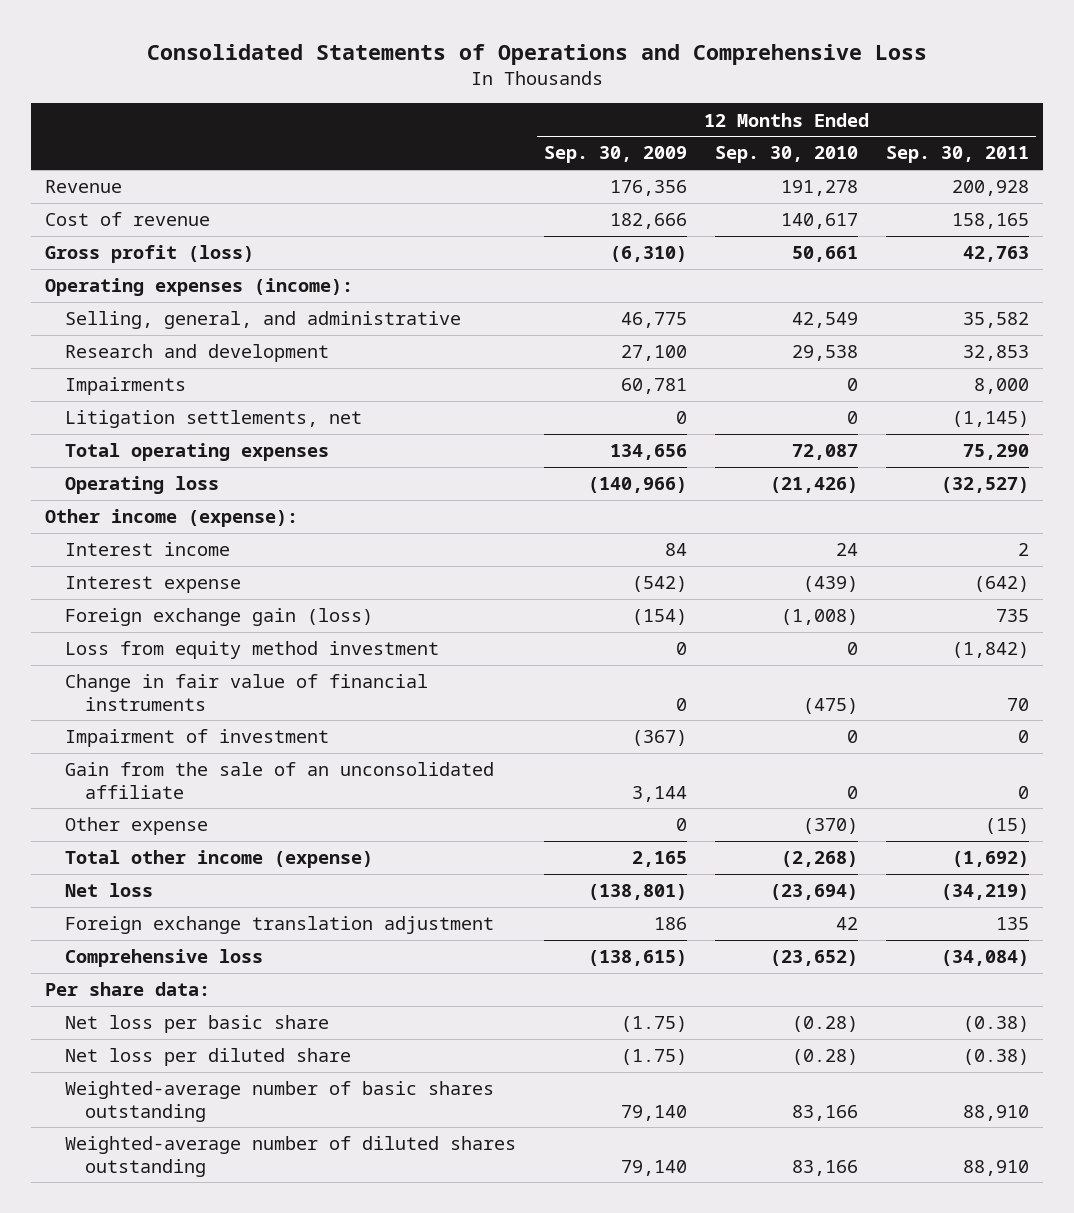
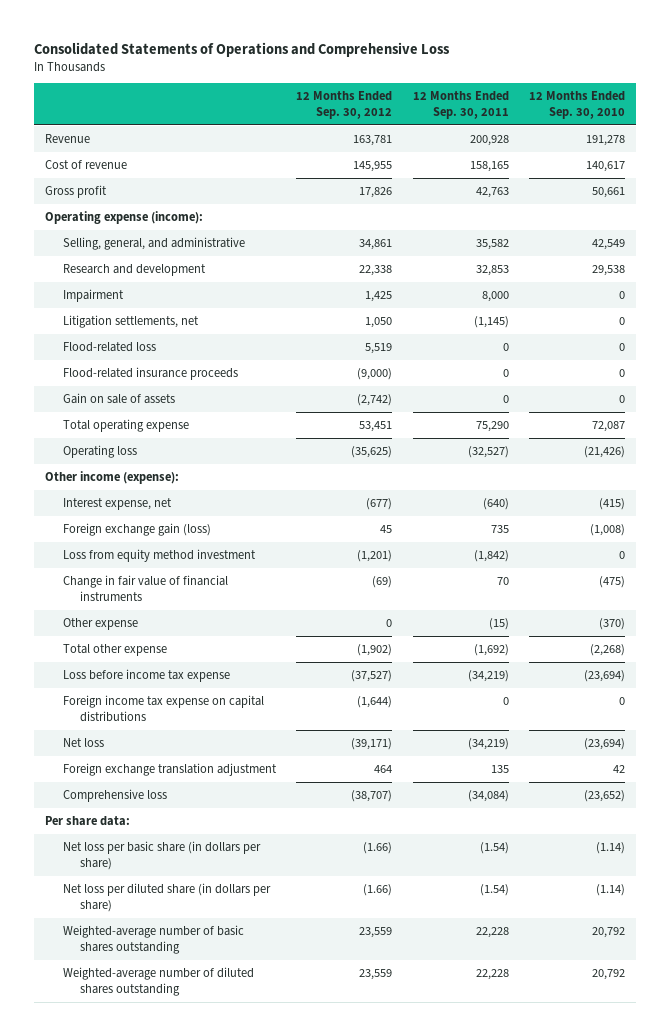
- | 12 Months Ended Sep. 30, 2009 | 12 Months Ended Sep. 30, 2010 | 12 Months Ended Sep. 30, 2011
+ | 12 Months Ended Sep. 30, 2012 | 12 Months Ended Sep. 30, 2011 | 12 Months Ended Sep. 30, 2010
- Gross profit (loss) | (6,310) | 50,661 | 42,763
- Operating expenses (income):
+ Gross profit | 17,826 | 42,763 | 50,661
+ Operating expense (income):
- Impairments | 60,781 | 0 | 8,000
+ Impairment | 1,425 | 8,000 | 0
- Total operating expenses | 134,656 | 72,087 | 75,290
+ Flood-related loss | 5,519 | 0 | 0
+ Flood-related insurance proceeds | (9,000) | 0 | 0
+ Gain on sale of assets | (2,742) | 0 | 0
+ Total operating expense | 53,451 | 75,290 | 72,087
- Interest income | 84 | 24 | 2
- Interest expense | (542) | (439) | (642)
+ Interest expense, net | (677) | (640) | (415)
- Impairment of investment | (367) | 0 | 0
- Gain from the sale of an unconsolidated affiliate | 3,144 | 0 | 0
- Total other income (expense) | 2,165 | (2,268) | (1,692)
+ Total other expense | (1,902) | (1,692) | (2,268)
+ Loss before income tax expense | (37,527) | (34,219) | (23,694)
+ Foreign income tax expense on capital distributions | (1,644) | 0 | 0
- Net loss per basic share | (1.75) | (0.28) | (0.38)
- Net loss per diluted share | (1.75) | (0.28) | (0.38)
- Weighted-average number of basic shares outstanding | 79,140 | 83,166 | 88,910
- Weighted-average number of diluted shares outstanding | 79,140 | 83,166 | 88,910
+ Net loss per basic share (in dollars per share) | (1.66) | (1.54) | (1.14)
+ Net loss per diluted share (in dollars per share) | (1.66) | (1.54) | (1.14)
+ Weighted-average number of basic shares outstanding | 23,559 | 22,228 | 20,792
+ Weighted-average number of diluted shares outstanding | 23,559 | 22,228 | 20,792

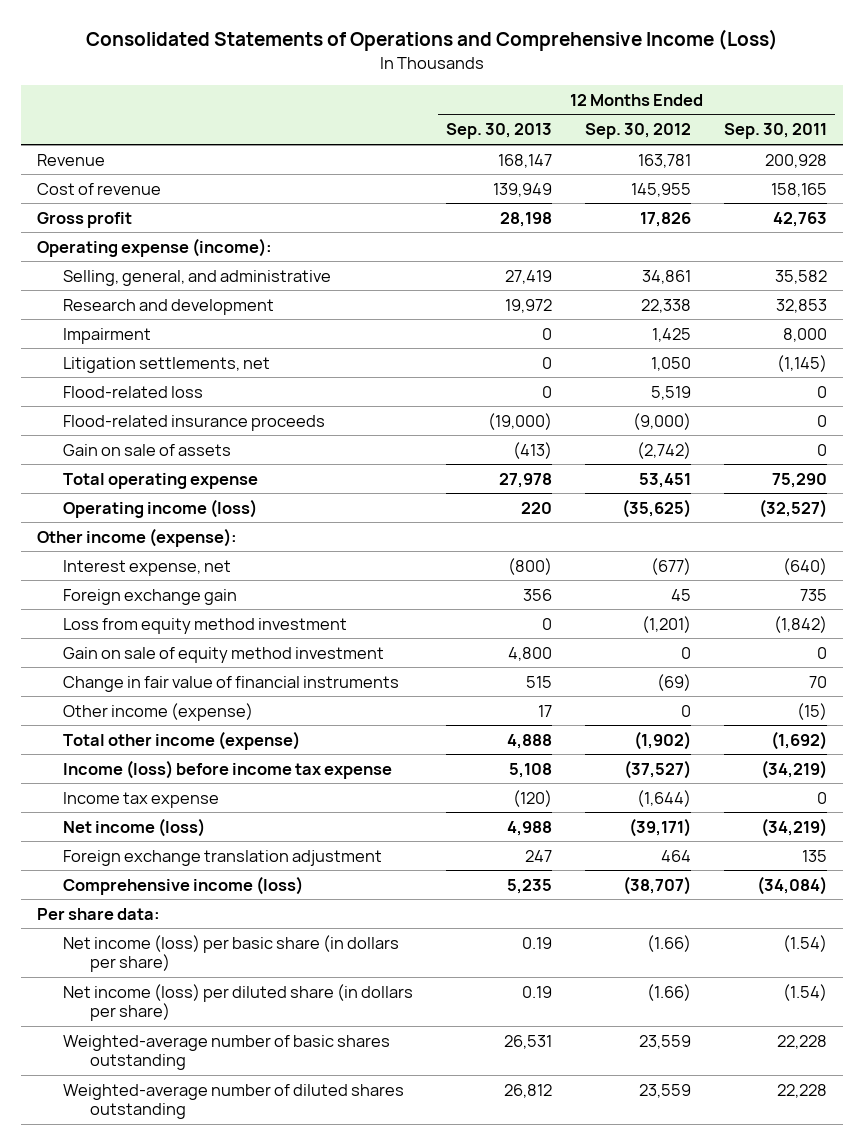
- Consolidated Statements of Operations and Comprehensive Loss
+ Consolidated Statements of Operations and Comprehensive Income (Loss)
- | 12 Months Ended Sep. 30, 2012 | 12 Months Ended Sep. 30, 2011 | 12 Months Ended Sep. 30, 2010
+ | 12 Months Ended Sep. 30, 2013 | 12 Months Ended Sep. 30, 2012 | 12 Months Ended Sep. 30, 2011
- Operating loss | (35,625) | (32,527) | (21,426)
+ Operating income (loss) | 220 | (35,625) | (32,527)
- Foreign exchange gain (loss) | 45 | 735 | (1,008)
+ Foreign exchange gain | 356 | 45 | 735
+ Gain on sale of equity method investment | 4,800 | 0 | 0
- Other expense | 0 | (15) | (370)
- Total other expense | (1,902) | (1,692) | (2,268)
- Loss before income tax expense | (37,527) | (34,219) | (23,694)
- Foreign income tax expense on capital distributions | (1,644) | 0 | 0
- Net loss | (39,171) | (34,219) | (23,694)
+ Other income (expense) | 17 | 0 | (15)
+ Total other income (expense) | 4,888 | (1,902) | (1,692)
+ Income (loss) before income tax expense | 5,108 | (37,527) | (34,219)
+ Income tax expense | (120) | (1,644) | 0
+ Net income (loss) | 4,988 | (39,171) | (34,219)
- Comprehensive loss | (38,707) | (34,084) | (23,652)
+ Comprehensive income (loss) | 5,235 | (38,707) | (34,084)
- Net loss per basic share (in dollars per share) | (1.66) | (1.54) | (1.14)
- Net loss per diluted share (in dollars per share) | (1.66) | (1.54) | (1.14)
+ Net income (loss) per basic share (in dollars per share) | 0.19 | (1.66) | (1.54)
+ Net income (loss) per diluted share (in dollars per share) | 0.19 | (1.66) | (1.54)

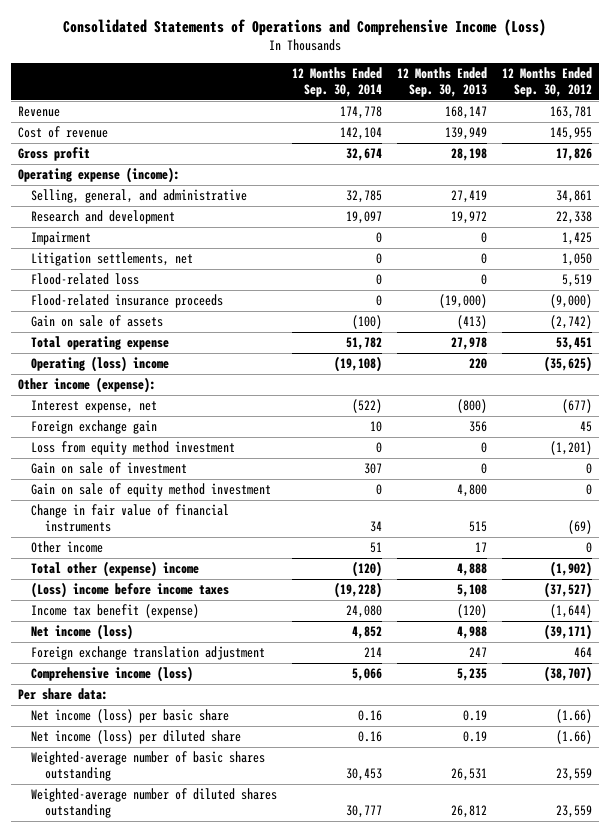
- | 12 Months Ended Sep. 30, 2013 | 12 Months Ended Sep. 30, 2012 | 12 Months Ended Sep. 30, 2011
+ | 12 Months Ended Sep. 30, 2014 | 12 Months Ended Sep. 30, 2013 | 12 Months Ended Sep. 30, 2012
- Operating income (loss) | 220 | (35,625) | (32,527)
+ Operating (loss) income | (19,108) | 220 | (35,625)
+ Gain on sale of investment | 307 | 0 | 0
- Other income (expense) | 17 | 0 | (15)
- Total other income (expense) | 4,888 | (1,902) | (1,692)
- Income (loss) before income tax expense | 5,108 | (37,527) | (34,219)
- Income tax expense | (120) | (1,644) | 0
+ Other income | 51 | 17 | 0
+ Total other (expense) income | (120) | 4,888 | (1,902)
+ (Loss) income before income taxes | (19,228) | 5,108 | (37,527)
+ Income tax benefit (expense) | 24,080 | (120) | (1,644)
- Net income (loss) per basic share (in dollars per share) | 0.19 | (1.66) | (1.54)
- Net income (loss) per diluted share (in dollars per share) | 0.19 | (1.66) | (1.54)
+ Net income (loss) per basic share | 0.16 | 0.19 | (1.66)
+ Net income (loss) per diluted share | 0.16 | 0.19 | (1.66)

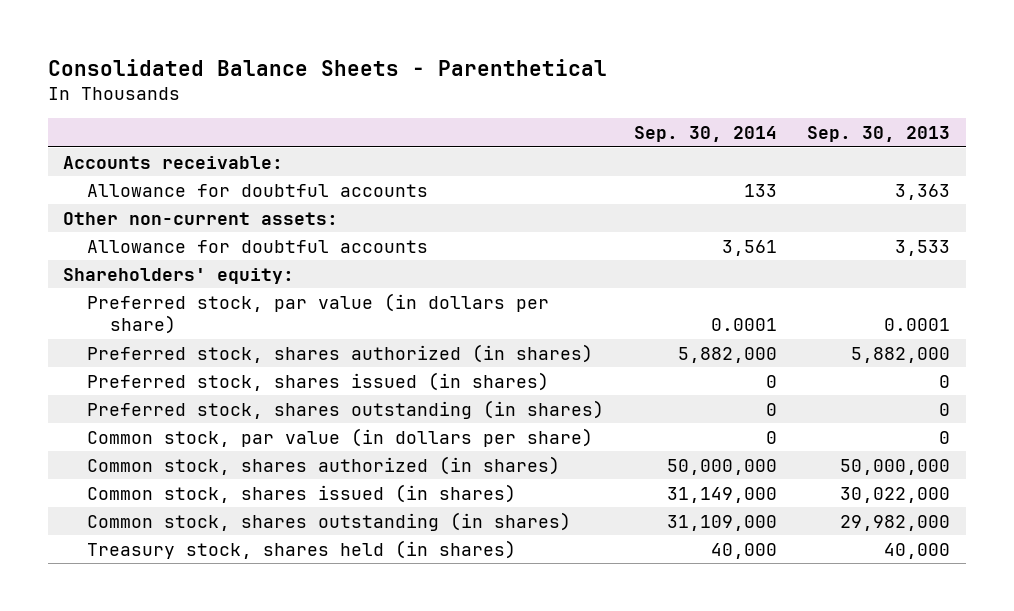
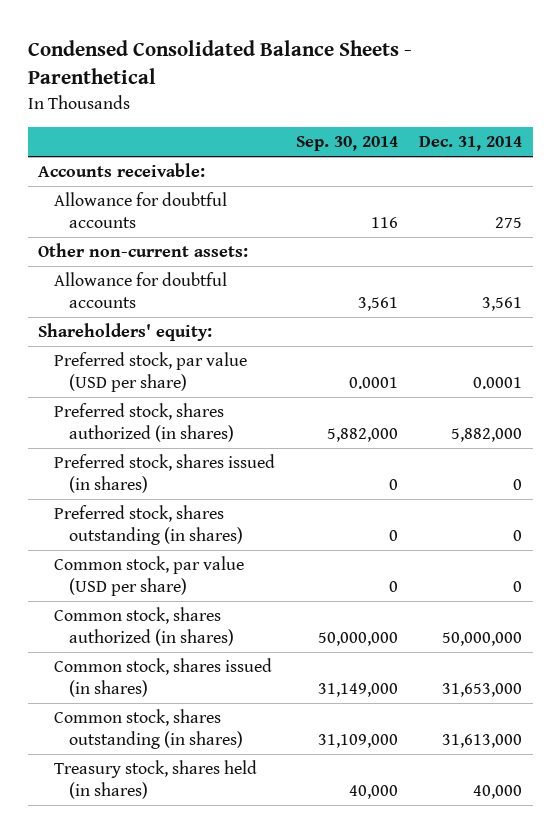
- Consolidated Balance Sheets - Parenthetical
+ Condensed Consolidated Balance Sheets - Parenthetical
- | Sep. 30, 2014 | Sep. 30, 2013
+ | Sep. 30, 2014 | Dec. 31, 2014
- Allowance for doubtful accounts | 133 | 3,363
+ Allowance for doubtful accounts | 116 | 275
- Preferred stock, par value (in dollars per share) | 0.0001 | 0.0001
+ Preferred stock, par value (USD per share) | 0.0001 | 0.0001
- Common stock, par value (in dollars per share) | 0 | 0
+ Common stock, par value (USD per share) | 0 | 0

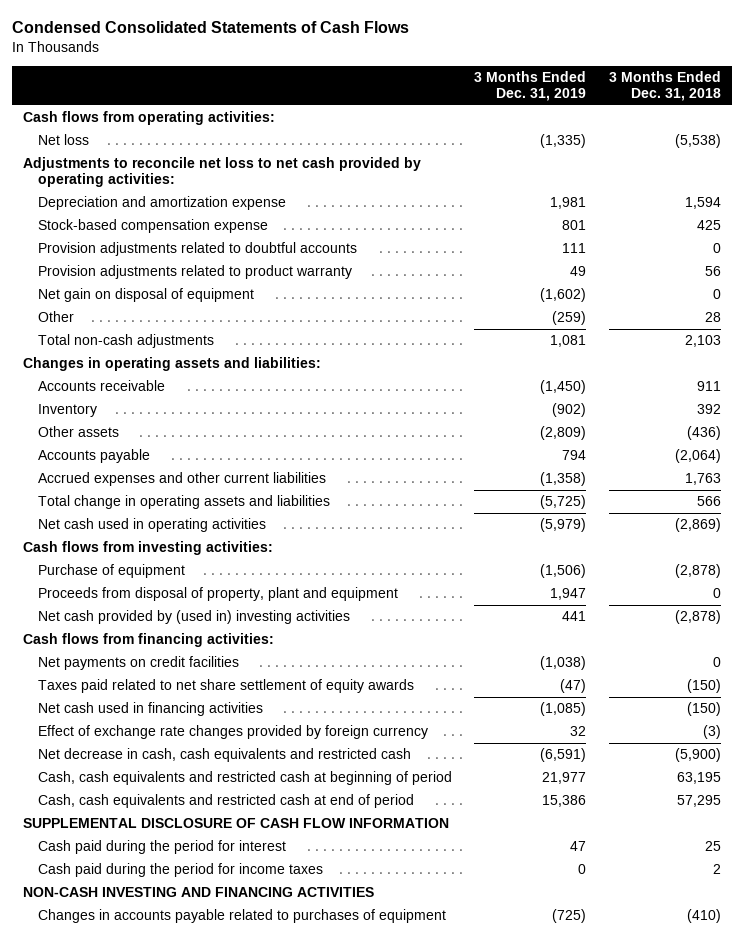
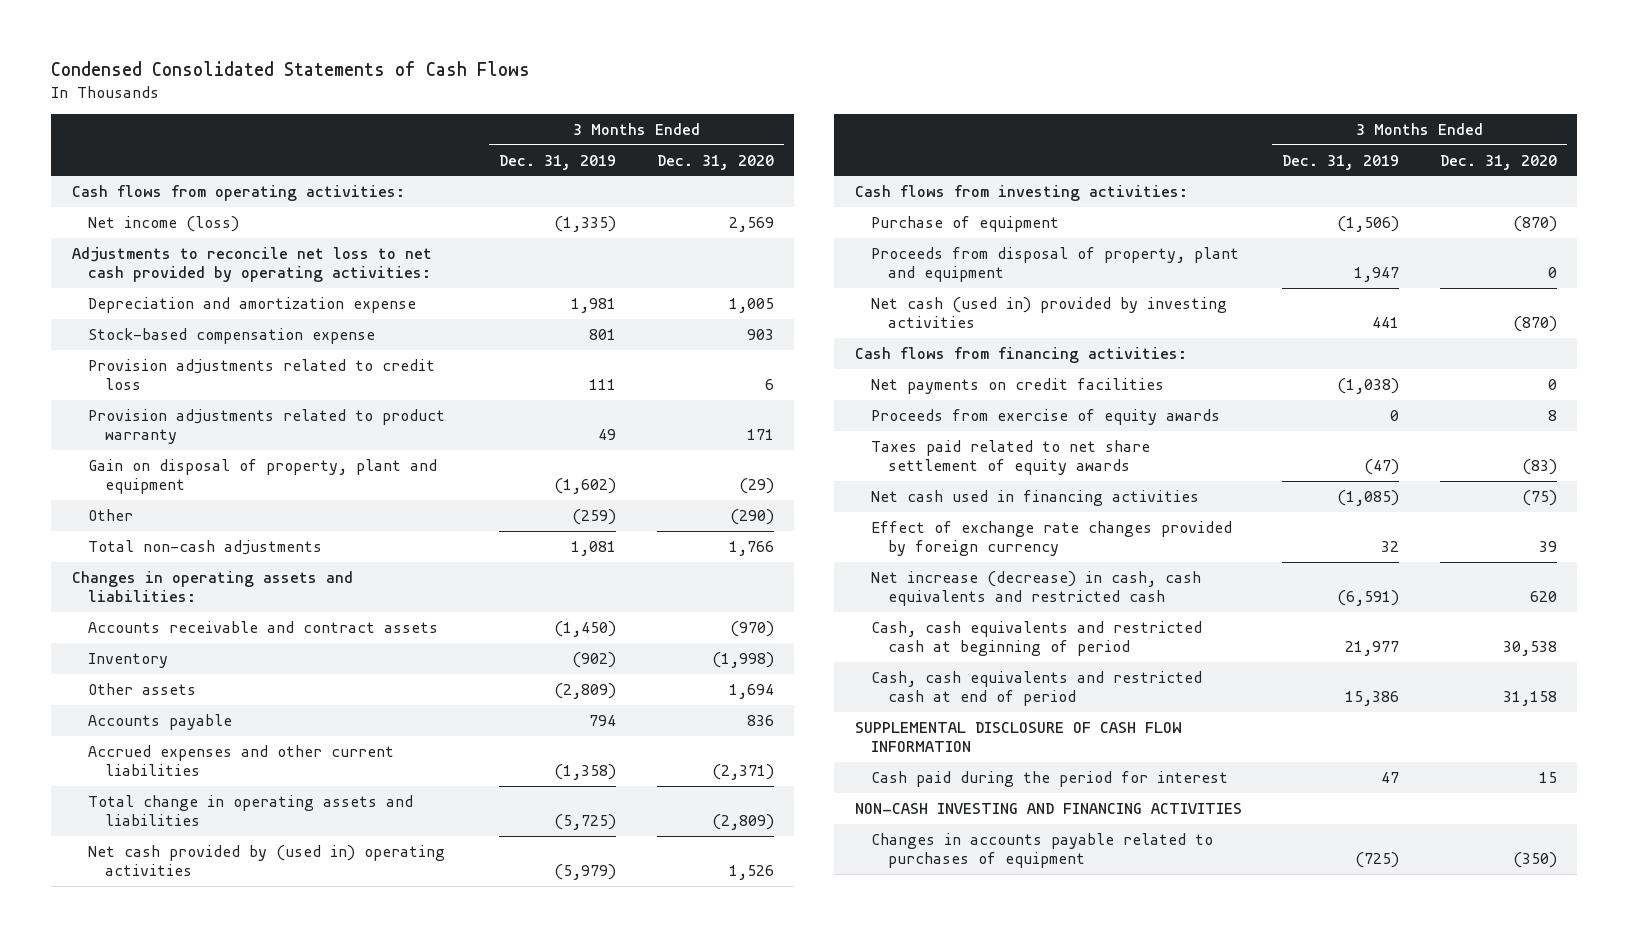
- | 3 Months Ended Dec. 31, 2019 | 3 Months Ended Dec. 31, 2018
+ | 3 Months Ended Dec. 31, 2019 | 3 Months Ended Dec. 31, 2020
- Net loss | (1,335) | (5,538)
+ Net income (loss) | (1,335) | 2,569
- Provision adjustments related to doubtful accounts | 111 | 0
+ Provision adjustments related to credit loss | 111 | 6
- Net gain on disposal of equipment | (1,602) | 0
+ Gain on disposal of property, plant and equipment | (1,602) | (29)
- Accounts receivable | (1,450) | 911
+ Accounts receivable and contract assets | (1,450) | (970)
- Net cash used in operating activities | (5,979) | (2,869)
+ Net cash provided by (used in) operating activities | (5,979) | 1,526
- Net cash provided by (used in) investing activities | 441 | (2,878)
+ Net cash (used in) provided by investing activities | 441 | (870)
+ Proceeds from exercise of equity awards | 0 | 8
- Net decrease in cash, cash equivalents and restricted cash | (6,591) | (5,900)
+ Net increase (decrease) in cash, cash equivalents and restricted cash | (6,591) | 620
- Cash paid during the period for income taxes | 0 | 2

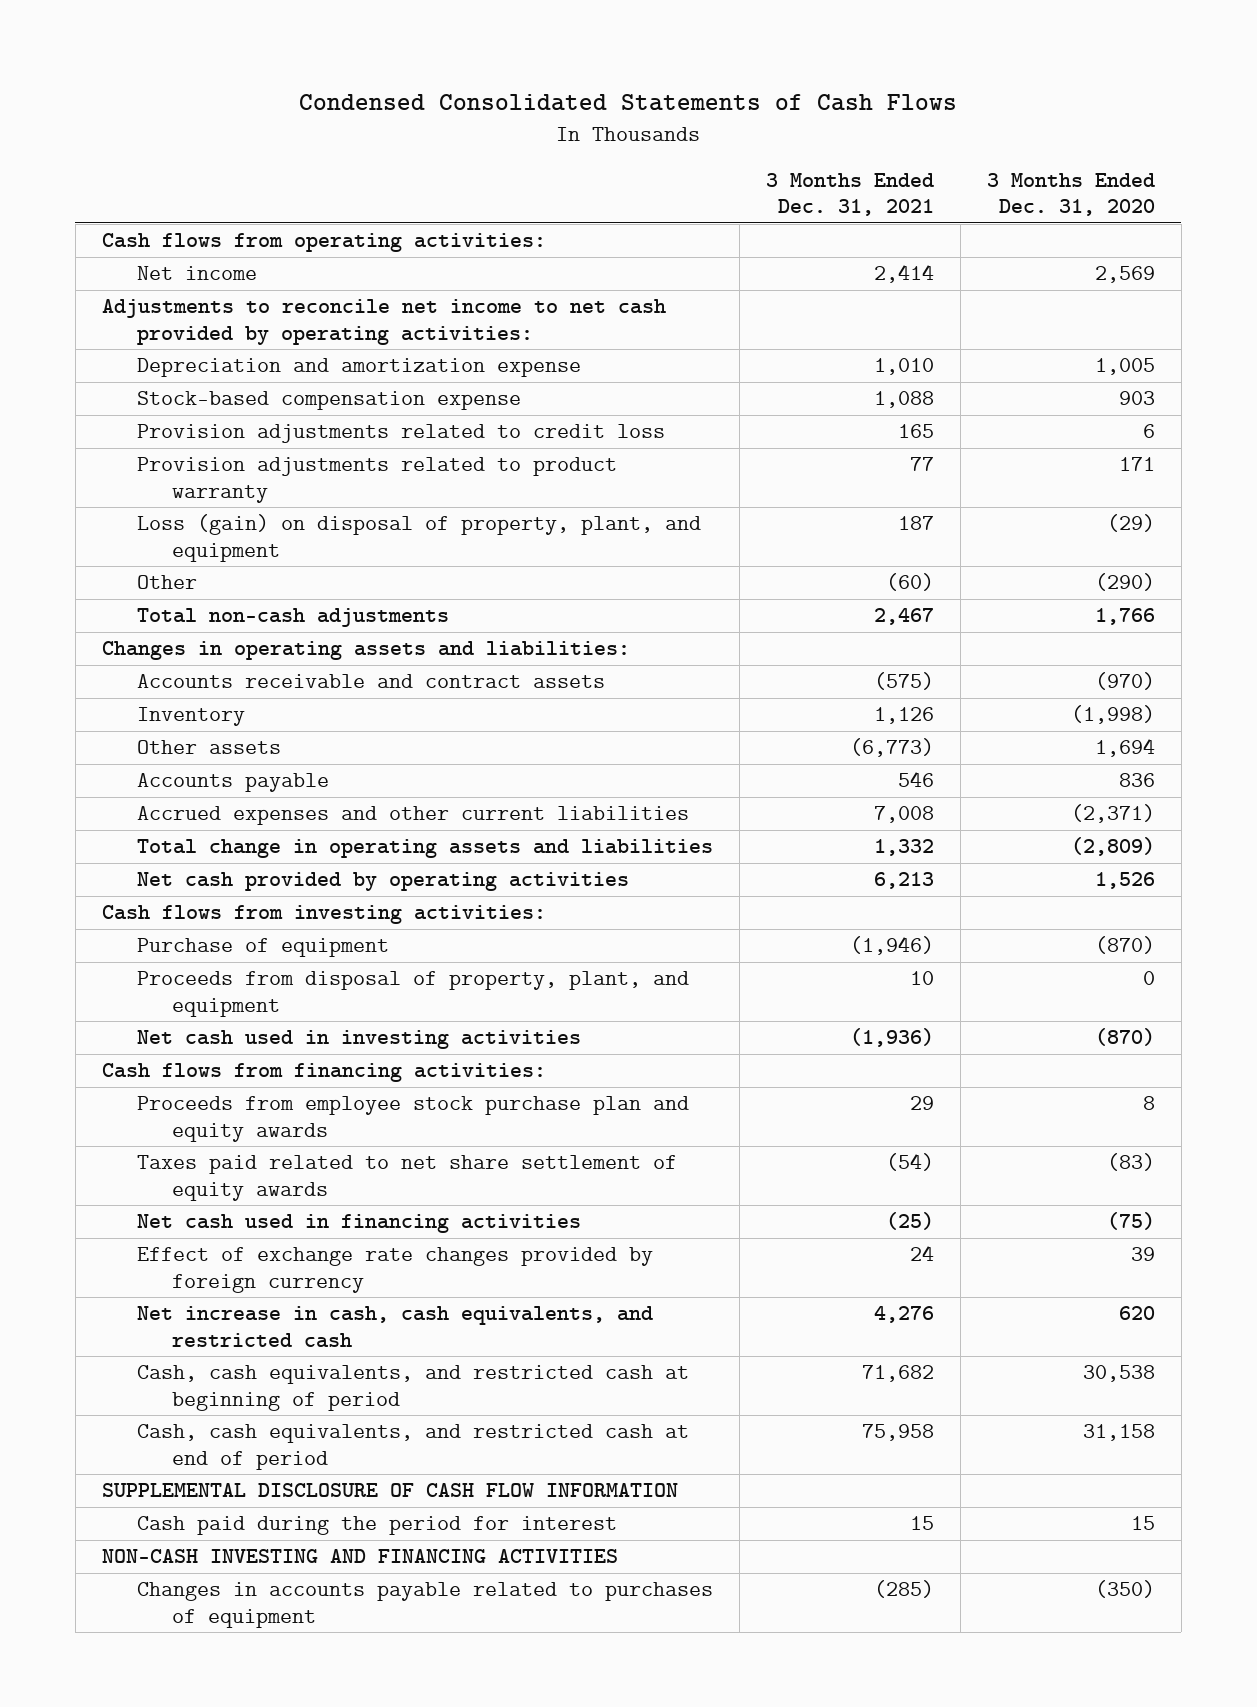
- | 3 Months Ended Dec. 31, 2019 | 3 Months Ended Dec. 31, 2020
+ | 3 Months Ended Dec. 31, 2021 | 3 Months Ended Dec. 31, 2020
- Net income (loss) | (1,335) | 2,569
- Adjustments to reconcile net loss to net cash provided by operating activities:
+ Net income | 2,414 | 2,569
+ Adjustments to reconcile net income to net cash provided by operating activities:
- Gain on disposal of property, plant and equipment | (1,602) | (29)
+ Loss (gain) on disposal of property, plant, and equipment | 187 | (29)
- Net cash provided by (used in) operating activities | (5,979) | 1,526
+ Net cash provided by operating activities | 6,213 | 1,526
- Proceeds from disposal of property, plant and equipment | 1,947 | 0
- Net cash (used in) provided by investing activities | 441 | (870)
+ Proceeds from disposal of property, plant, and equipment | 10 | 0
+ Net cash used in investing activities | (1,936) | (870)
- Net payments on credit facilities | (1,038) | 0
- Proceeds from exercise of equity awards | 0 | 8
+ Proceeds from employee stock purchase plan and equity awards | 29 | 8
- Net increase (decrease) in cash, cash equivalents and restricted cash | (6,591) | 620
- Cash, cash equivalents and restricted cash at beginning of period | 21,977 | 30,538
- Cash, cash equivalents and restricted cash at end of period | 15,386 | 31,158
+ Net increase in cash, cash equivalents, and restricted cash | 4,276 | 620
+ Cash, cash equivalents, and restricted cash at beginning of period | 71,682 | 30,538
+ Cash, cash equivalents, and restricted cash at end of period | 75,958 | 31,158

